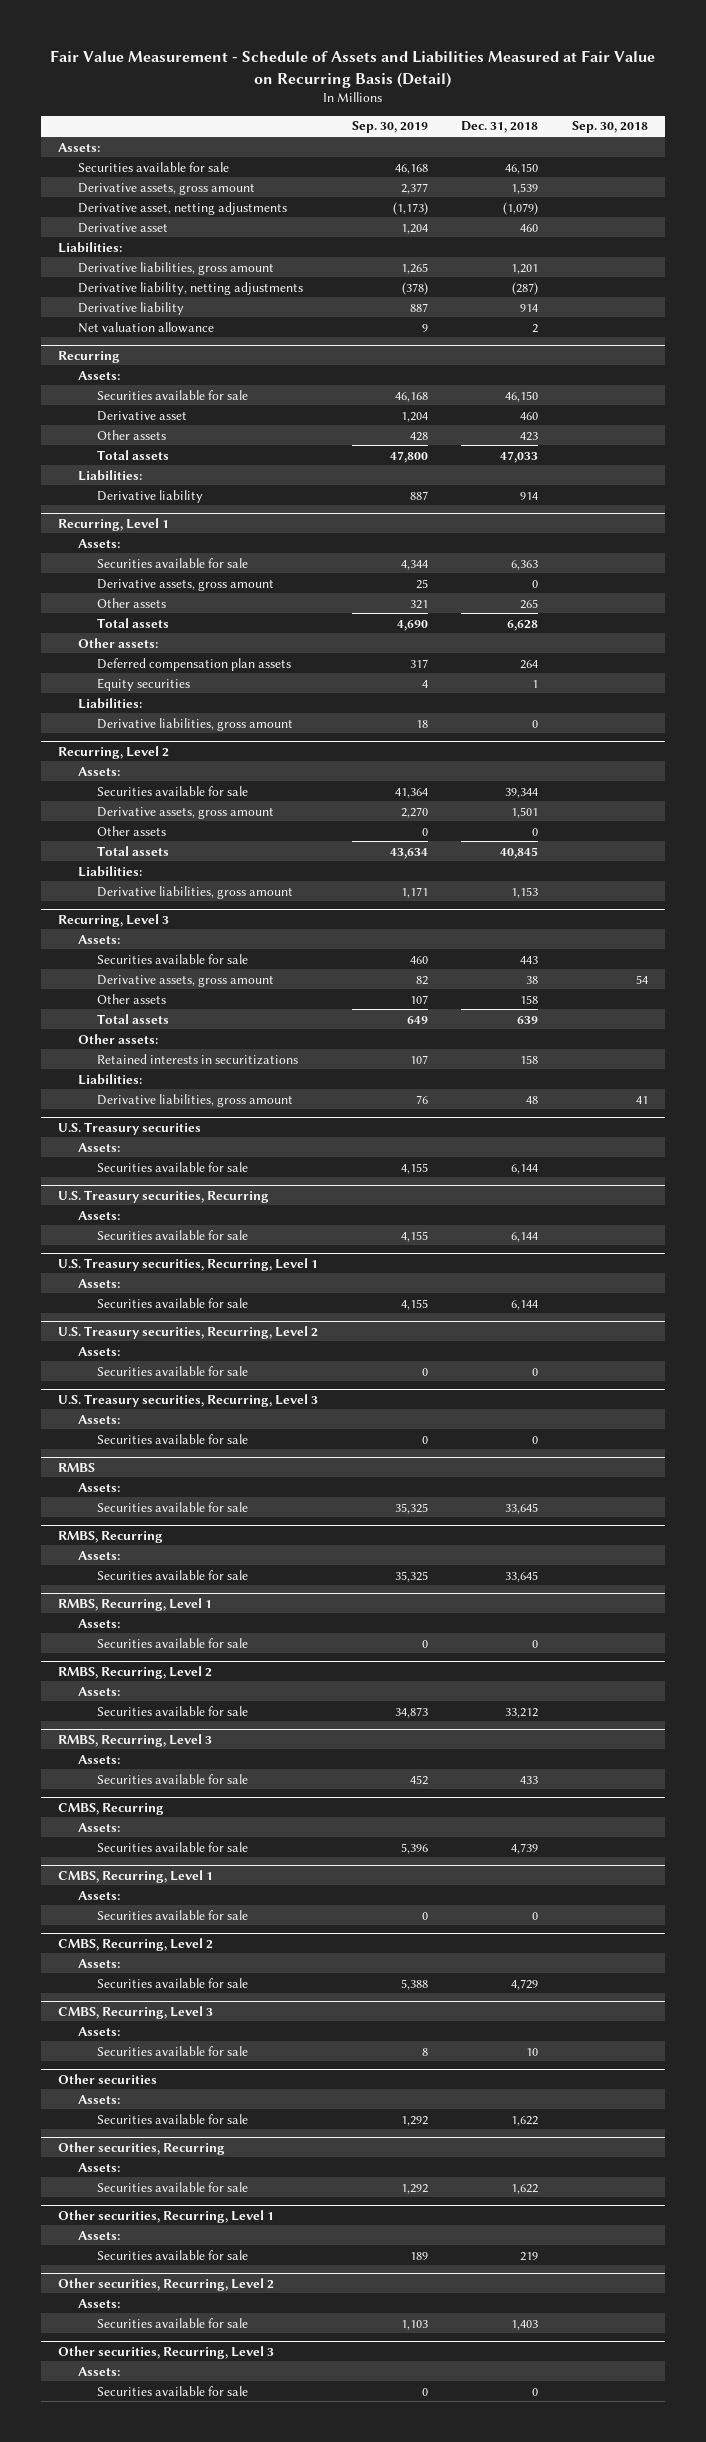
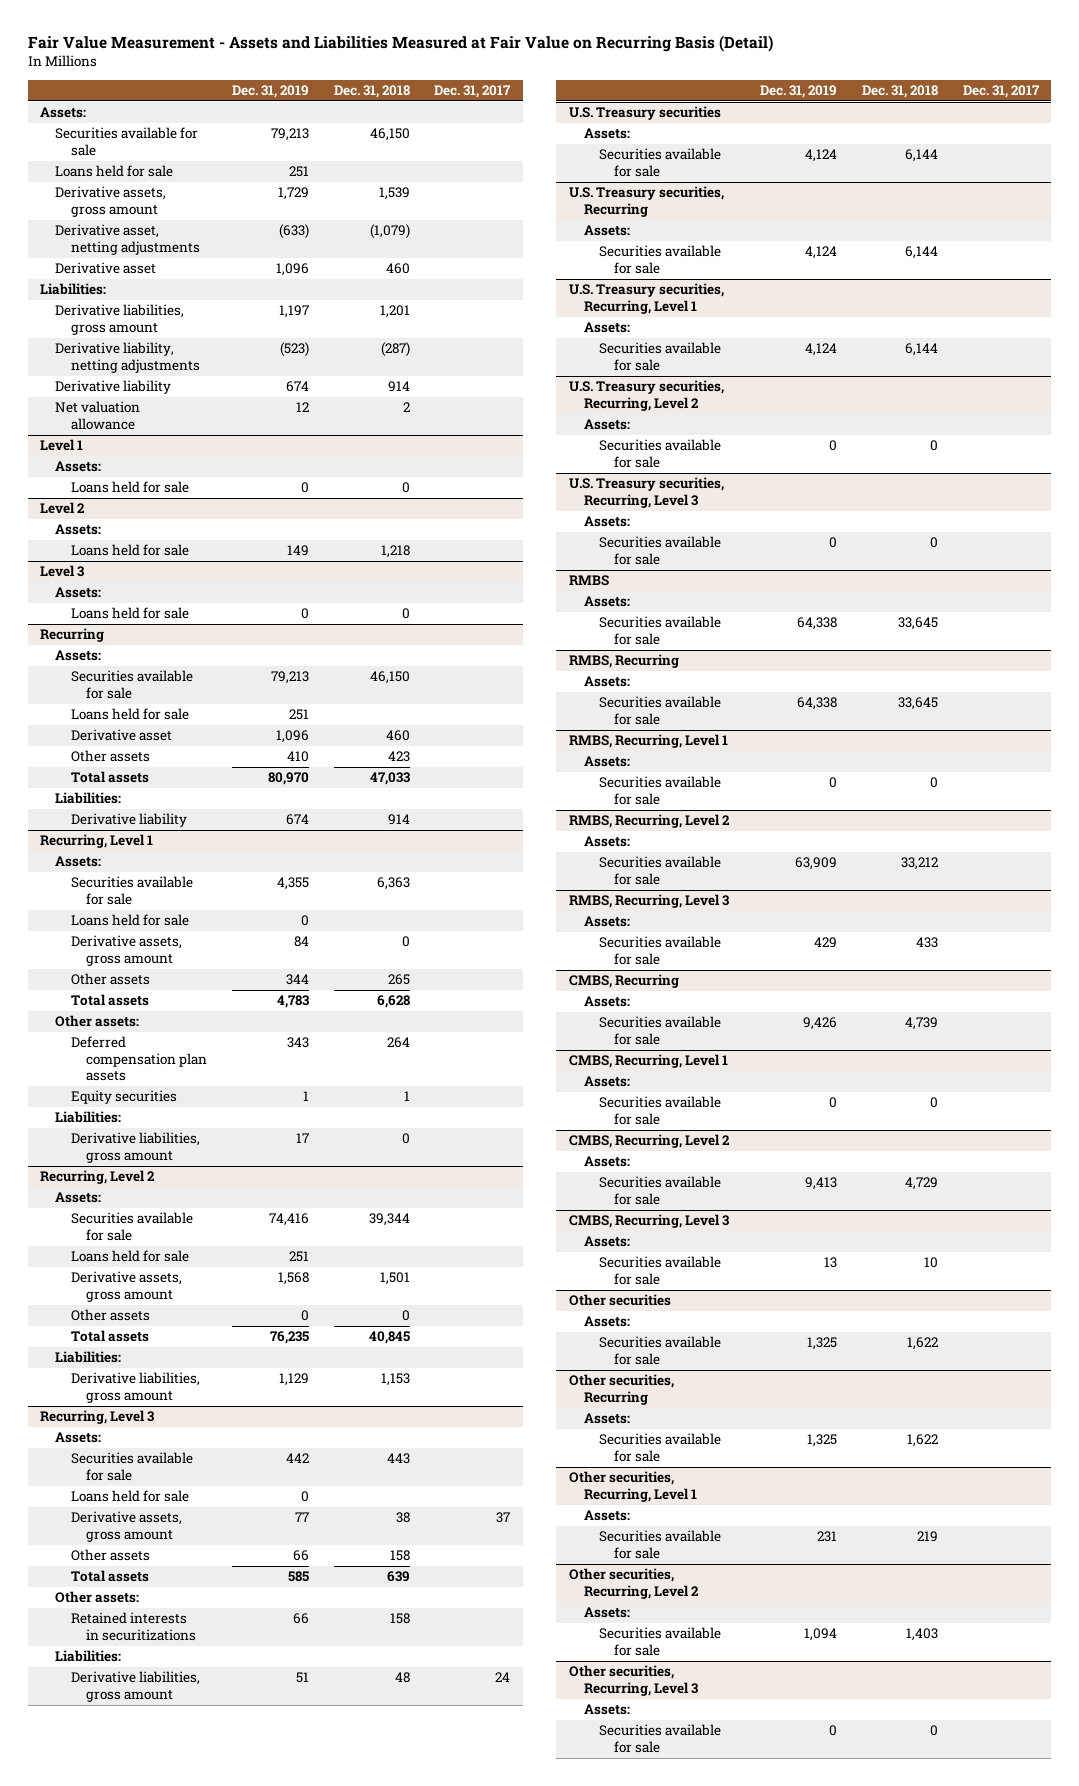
- Fair Value Measurement - Schedule of Assets and Liabilities Measured at Fair Value on Recurring Basis (Detail)
+ Fair Value Measurement - Assets and Liabilities Measured at Fair Value on Recurring Basis (Detail)
- | Sep. 30, 2019 | Dec. 31, 2018 | Sep. 30, 2018
+ | Dec. 31, 2019 | Dec. 31, 2018 | Dec. 31, 2017
+ Loans held for sale | 251 | |
+ Level 1
+ Assets:
+ Loans held for sale | 0 | 0 |
+ Level 2
+ Assets:
+ Loans held for sale | 149 | 1,218 |
+ Level 3
+ Assets:
+ Loans held for sale | 0 | 0 |
@ Recurring
+ Loans held for sale | 251 | |
@ Recurring, Level 1
+ Loans held for sale | 0 | |
@ Recurring, Level 2
+ Loans held for sale | 251 | |
@ Recurring, Level 3
+ Loans held for sale | 0 | |

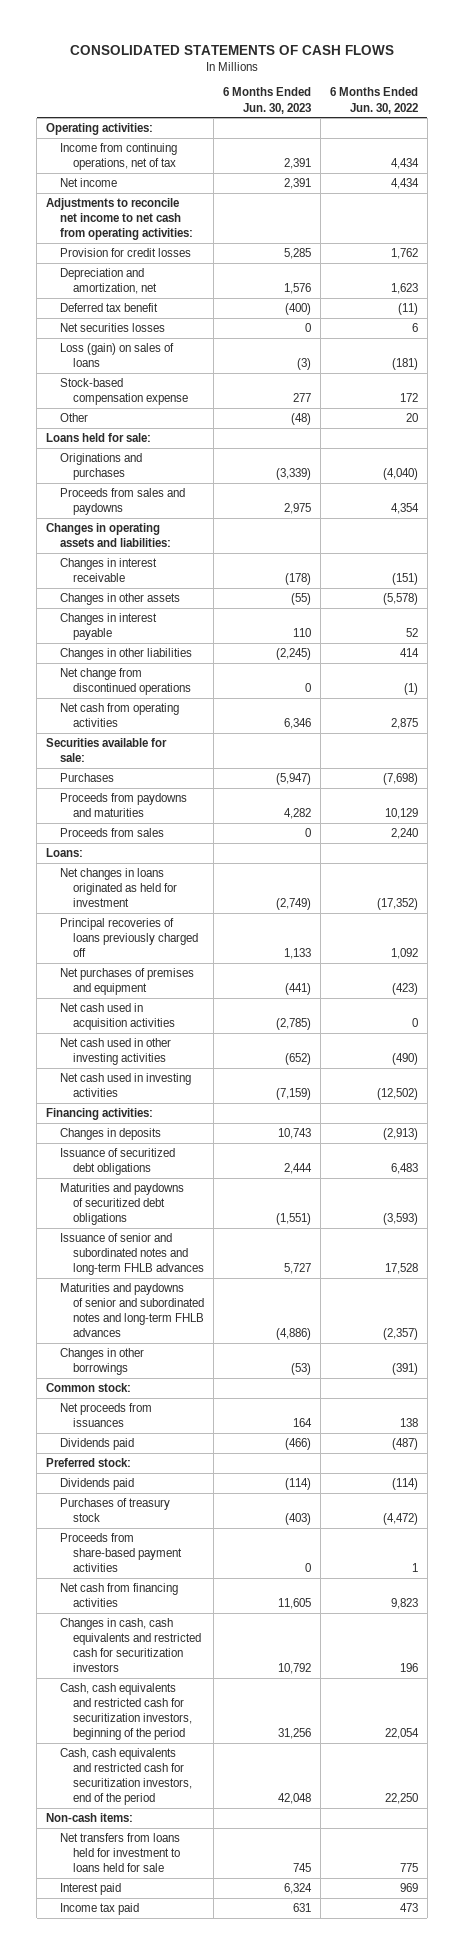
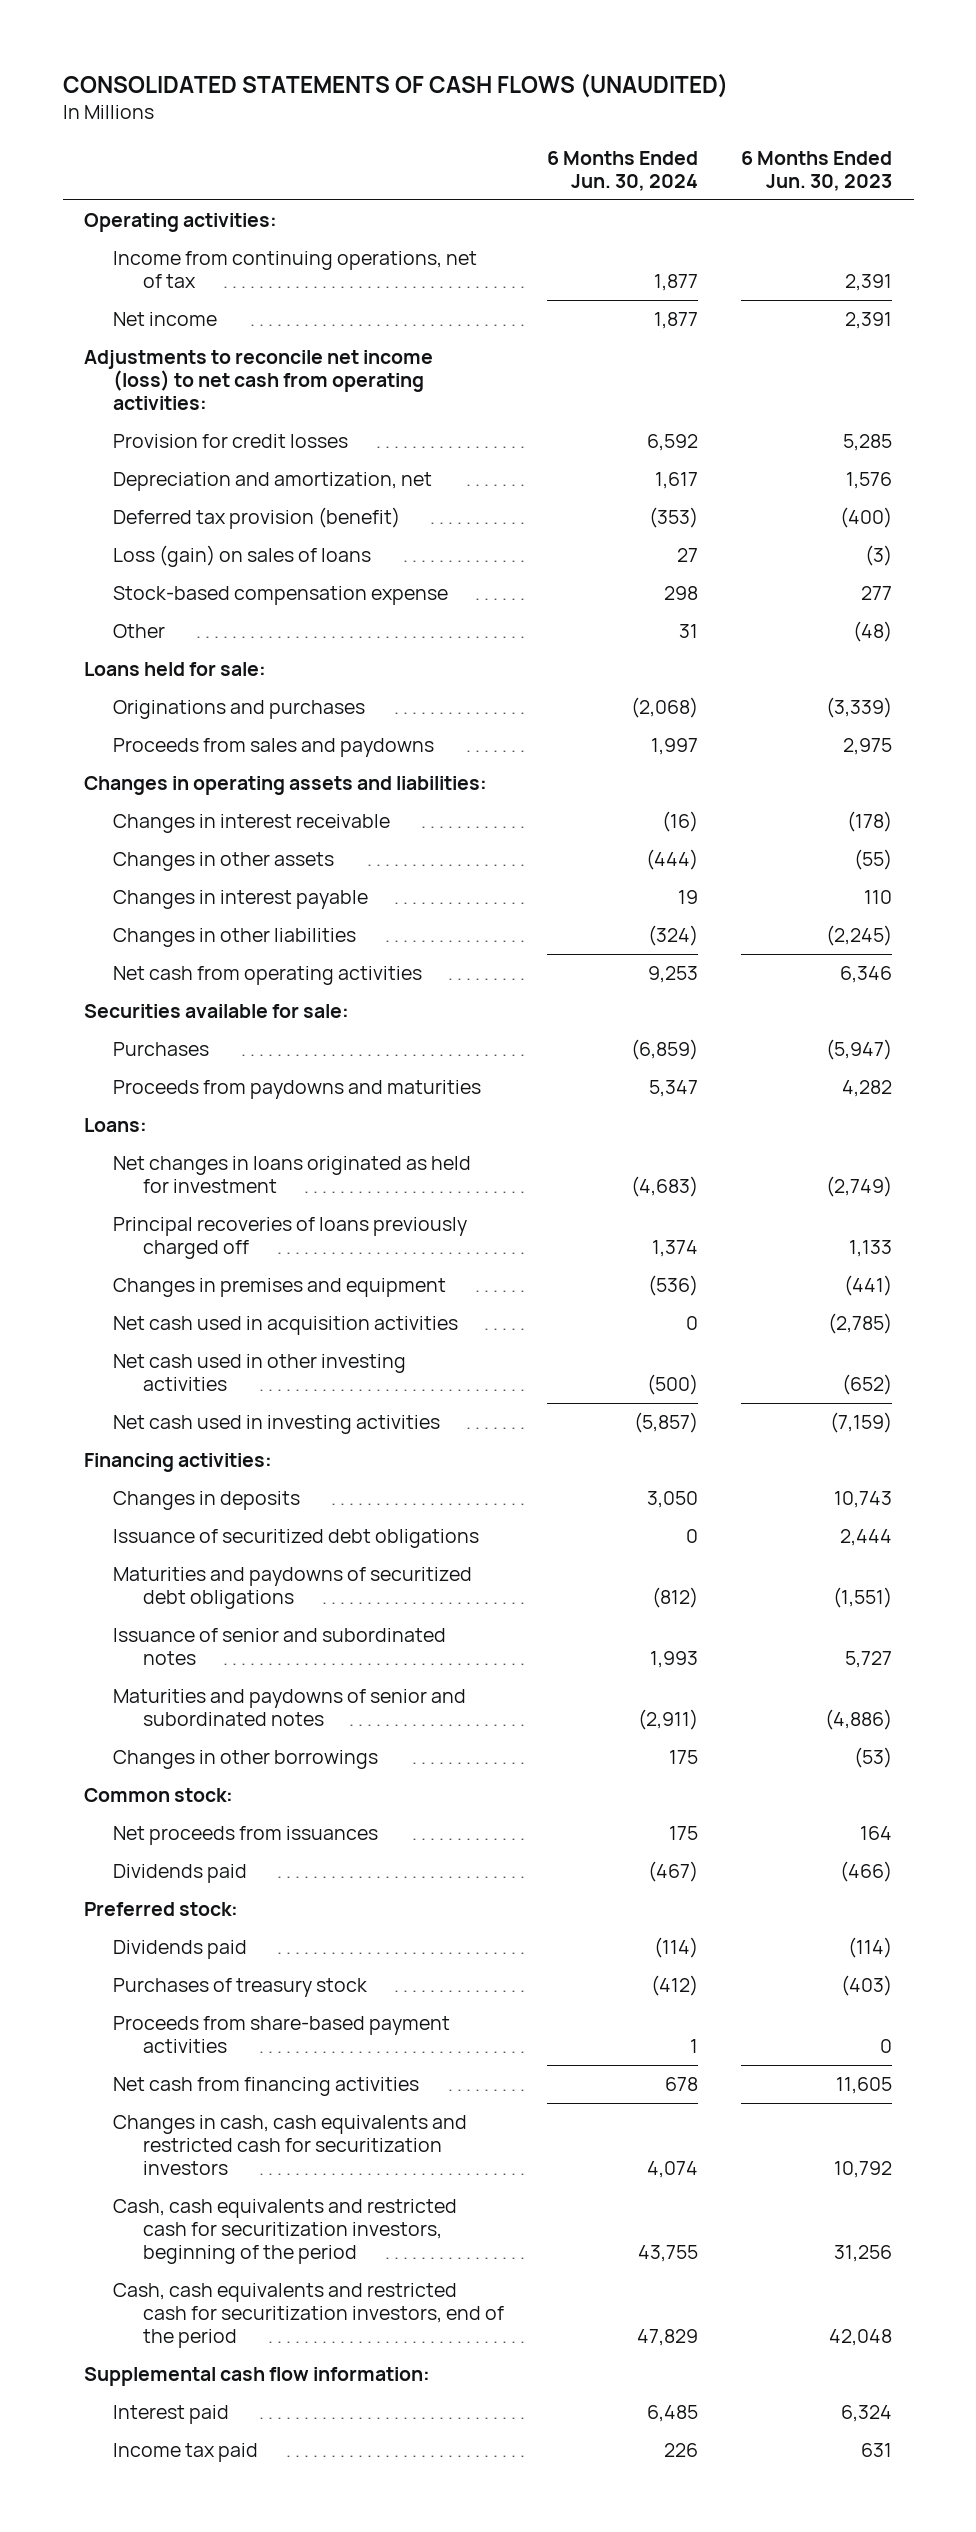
- CONSOLIDATED STATEMENTS OF CASH FLOWS
+ CONSOLIDATED STATEMENTS OF CASH FLOWS (UNAUDITED)
- | 6 Months Ended Jun. 30, 2023 | 6 Months Ended Jun. 30, 2022
+ | 6 Months Ended Jun. 30, 2024 | 6 Months Ended Jun. 30, 2023
- Adjustments to reconcile net income to net cash from operating activities:
+ Adjustments to reconcile net income (loss) to net cash from operating activities:
- Deferred tax benefit | (400) | (11)
- Net securities losses | 0 | 6
+ Deferred tax provision (benefit) | (353) | (400)
- Net change from discontinued operations | 0 | (1)
- Proceeds from sales | 0 | 2,240
- Net purchases of premises and equipment | (441) | (423)
+ Changes in premises and equipment | (536) | (441)
- Issuance of senior and subordinated notes and long-term FHLB advances | 5,727 | 17,528
- Maturities and paydowns of senior and subordinated notes and long-term FHLB advances | (4,886) | (2,357)
+ Issuance of senior and subordinated notes | 1,993 | 5,727
+ Maturities and paydowns of senior and subordinated notes | (2,911) | (4,886)
- Non-cash items:
- Net transfers from loans held for investment to loans held for sale | 745 | 775
+ Supplemental cash flow information:

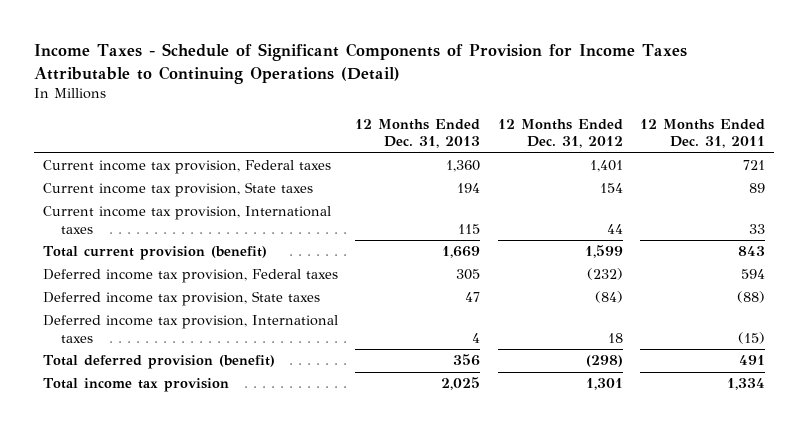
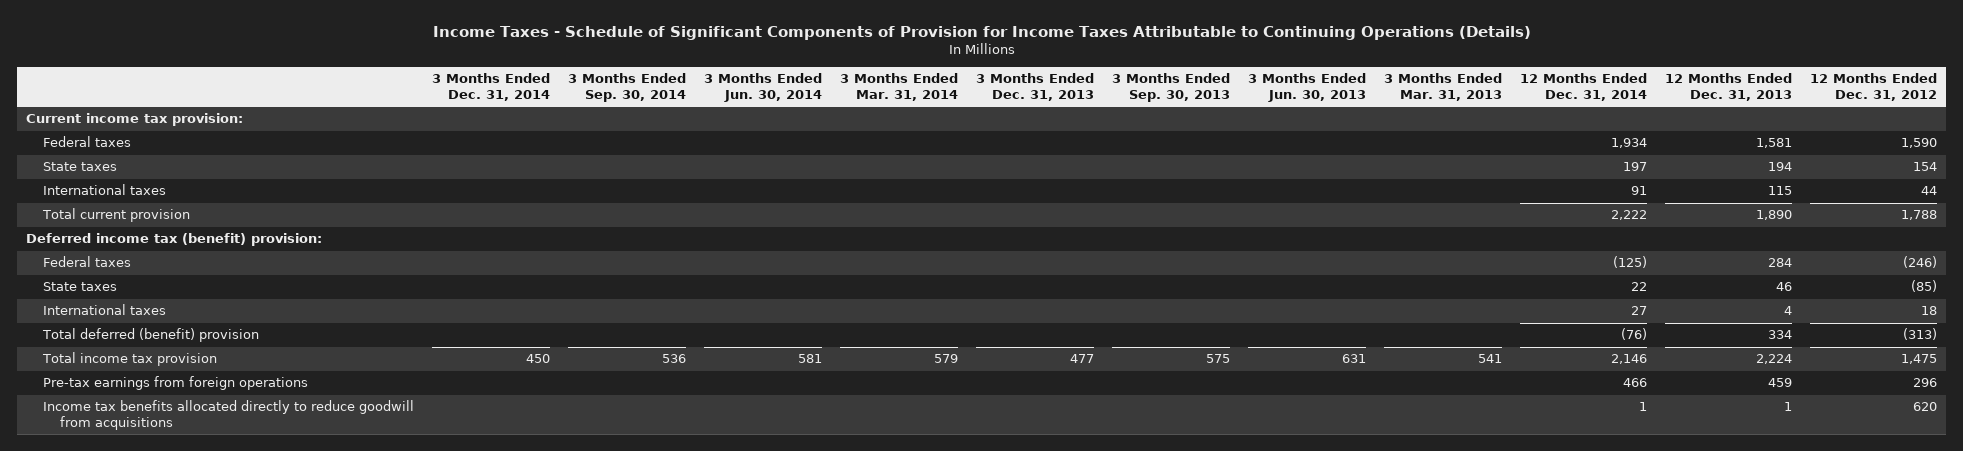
- Income Taxes - Schedule of Significant Components of Provision for Income Taxes Attributable to Continuing Operations (Detail)
+ Income Taxes - Schedule of Significant Components of Provision for Income Taxes Attributable to Continuing Operations (Details)
- | 12 Months Ended Dec. 31, 2013 | 12 Months Ended Dec. 31, 2012 | 12 Months Ended Dec. 31, 2011
+ | 3 Months Ended Dec. 31, 2014 | 3 Months Ended Sep. 30, 2014 | 3 Months Ended Jun. 30, 2014 | 3 Months Ended Mar. 31, 2014 | 3 Months Ended Dec. 31, 2013 | 3 Months Ended Sep. 30, 2013 | 3 Months Ended Jun. 30, 2013 | 3 Months Ended Mar. 31, 2013 | 12 Months Ended Dec. 31, 2014 | 12 Months Ended Dec. 31, 2013 | 12 Months Ended Dec. 31, 2012
- Current income tax provision, Federal taxes | 1,360 | 1,401 | 721
- Current income tax provision, State taxes | 194 | 154 | 89
- Current income tax provision, International taxes | 115 | 44 | 33
- Total current provision (benefit) | 1,669 | 1,599 | 843
- Deferred income tax provision, Federal taxes | 305 | (232) | 594
- Deferred income tax provision, State taxes | 47 | (84) | (88)
- Deferred income tax provision, International taxes | 4 | 18 | (15)
- Total deferred provision (benefit) | 356 | (298) | 491
- Total income tax provision | 2,025 | 1,301 | 1,334
+ Current income tax provision:
+ Federal taxes | | | | | | | | | 1,934 | 1,581 | 1,590
+ State taxes | | | | | | | | | 197 | 194 | 154
+ International taxes | | | | | | | | | 91 | 115 | 44
+ Total current provision | | | | | | | | | 2,222 | 1,890 | 1,788
+ Deferred income tax (benefit) provision:
+ Federal taxes | | | | | | | | | (125) | 284 | (246)
+ State taxes | | | | | | | | | 22 | 46 | (85)
+ International taxes | | | | | | | | | 27 | 4 | 18
+ Total deferred (benefit) provision | | | | | | | | | (76) | 334 | (313)
+ Total income tax provision | 450 | 536 | 581 | 579 | 477 | 575 | 631 | 541 | 2,146 | 2,224 | 1,475
+ Pre-tax earnings from foreign operations | | | | | | | | | 466 | 459 | 296
+ Income tax benefits allocated directly to reduce goodwill from acquisitions | | | | | | | | | 1 | 1 | 620

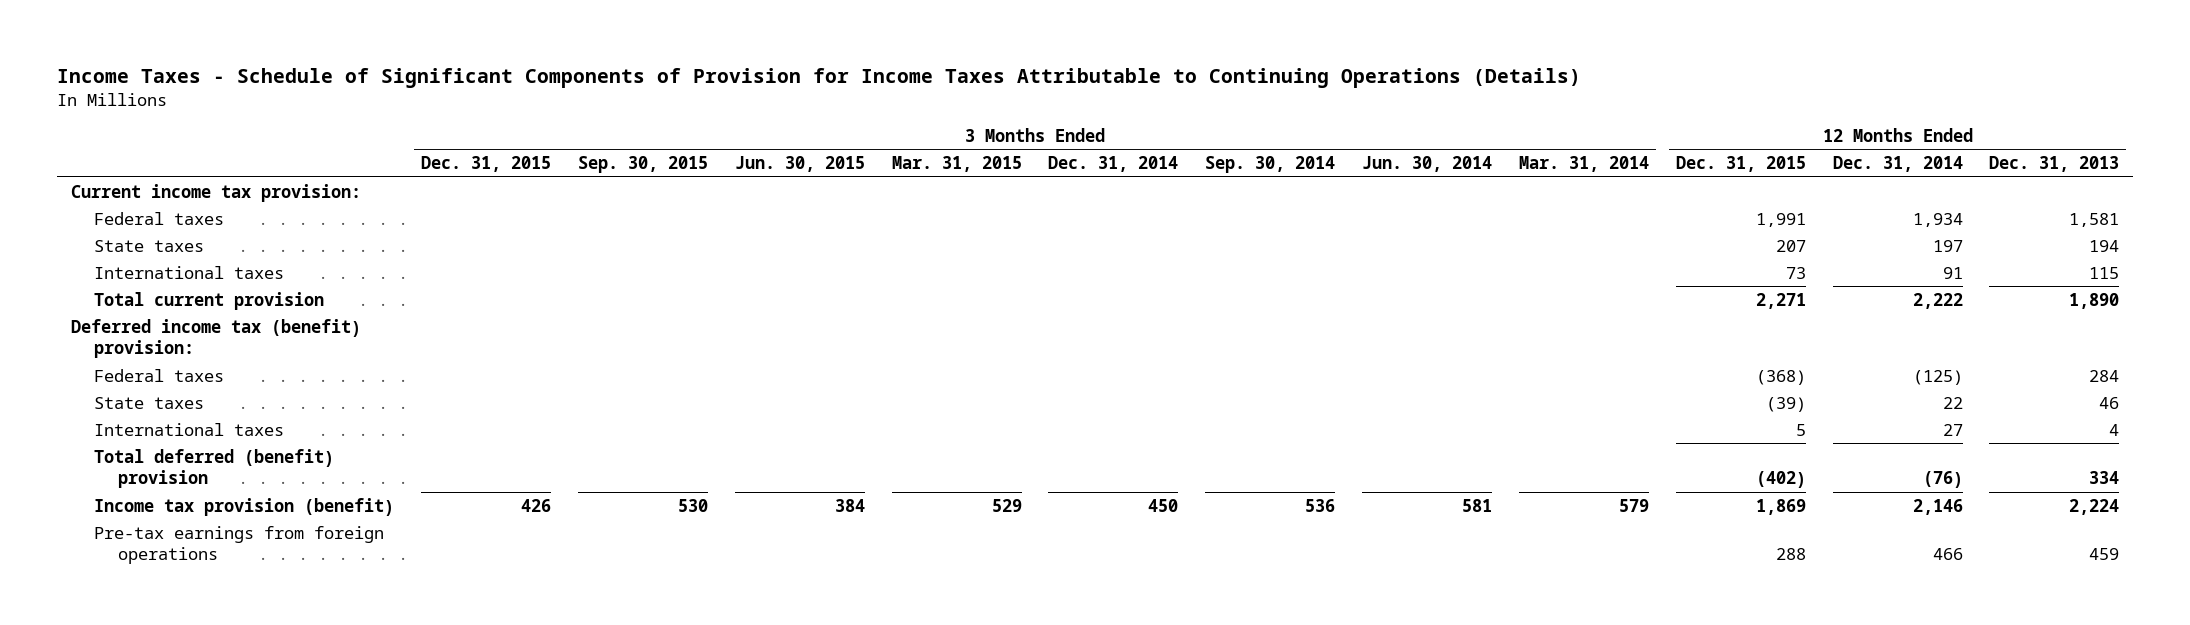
- | 3 Months Ended Dec. 31, 2014 | 3 Months Ended Sep. 30, 2014 | 3 Months Ended Jun. 30, 2014 | 3 Months Ended Mar. 31, 2014 | 3 Months Ended Dec. 31, 2013 | 3 Months Ended Sep. 30, 2013 | 3 Months Ended Jun. 30, 2013 | 3 Months Ended Mar. 31, 2013 | 12 Months Ended Dec. 31, 2014 | 12 Months Ended Dec. 31, 2013 | 12 Months Ended Dec. 31, 2012
+ | 3 Months Ended Dec. 31, 2015 | 3 Months Ended Sep. 30, 2015 | 3 Months Ended Jun. 30, 2015 | 3 Months Ended Mar. 31, 2015 | 3 Months Ended Dec. 31, 2014 | 3 Months Ended Sep. 30, 2014 | 3 Months Ended Jun. 30, 2014 | 3 Months Ended Mar. 31, 2014 | 12 Months Ended Dec. 31, 2015 | 12 Months Ended Dec. 31, 2014 | 12 Months Ended Dec. 31, 2013
- Total income tax provision | 450 | 536 | 581 | 579 | 477 | 575 | 631 | 541 | 2,146 | 2,224 | 1,475
+ Income tax provision (benefit) | 426 | 530 | 384 | 529 | 450 | 536 | 581 | 579 | 1,869 | 2,146 | 2,224
- Income tax benefits allocated directly to reduce goodwill from acquisitions | | | | | | | | | 1 | 1 | 620

